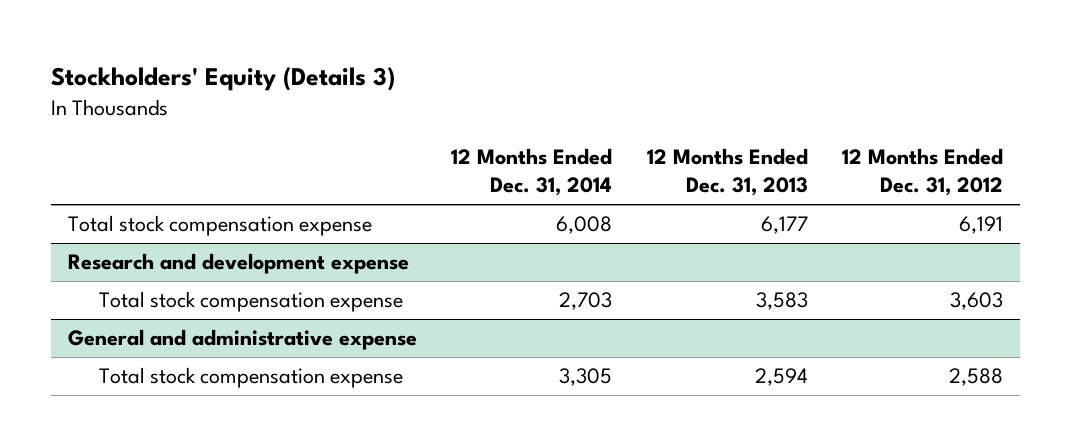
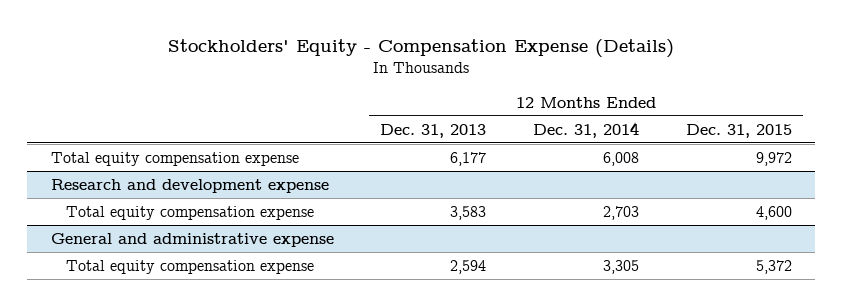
- Stockholders' Equity (Details 3)
+ Stockholders' Equity - Compensation Expense (Details)
- | 12 Months Ended Dec. 31, 2014 | 12 Months Ended Dec. 31, 2013 | 12 Months Ended Dec. 31, 2012
+ | 12 Months Ended Dec. 31, 2013 | 12 Months Ended Dec. 31, 2014 | 12 Months Ended Dec. 31, 2015
- Total stock compensation expense | 6,008 | 6,177 | 6,191
+ Total equity compensation expense | 6,177 | 6,008 | 9,972
@ Research and development expense
- Total stock compensation expense | 2,703 | 3,583 | 3,603
+ Total equity compensation expense | 3,583 | 2,703 | 4,600
@ General and administrative expense
- Total stock compensation expense | 3,305 | 2,594 | 2,588
+ Total equity compensation expense | 2,594 | 3,305 | 5,372

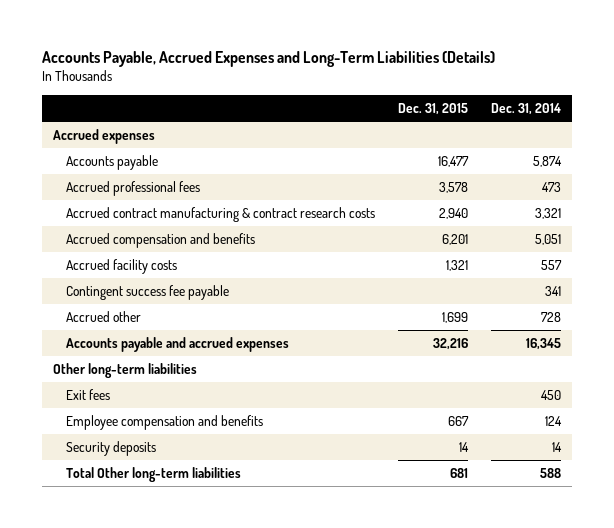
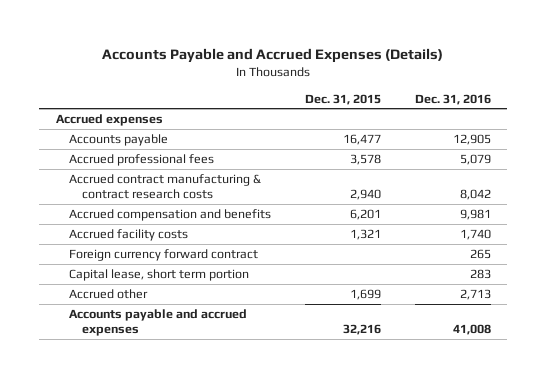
- Accounts Payable, Accrued Expenses and Long-Term Liabilities (Details)
+ Accounts Payable and Accrued Expenses (Details)
- | Dec. 31, 2015 | Dec. 31, 2014
+ | Dec. 31, 2015 | Dec. 31, 2016
- Contingent success fee payable | | 341
+ Foreign currency forward contract | | 265
+ Capital lease, short term portion | | 283
- Other long-term liabilities
- Exit fees | | 450
- Employee compensation and benefits | 667 | 124
- Security deposits | 14 | 14
- Total Other long-term liabilities | 681 | 588

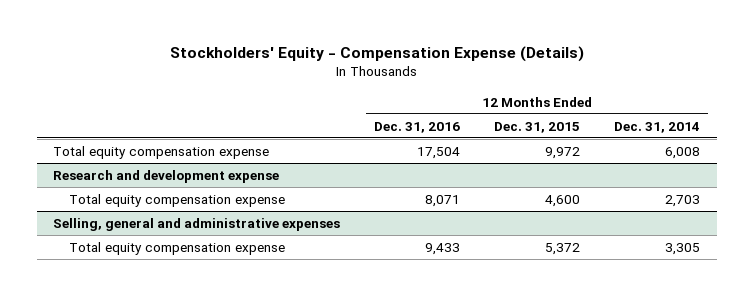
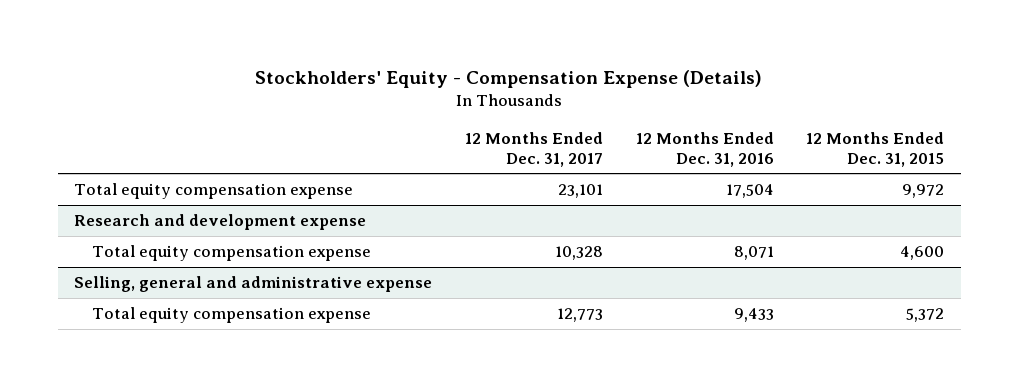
- | 12 Months Ended Dec. 31, 2016 | 12 Months Ended Dec. 31, 2015 | 12 Months Ended Dec. 31, 2014
+ | 12 Months Ended Dec. 31, 2017 | 12 Months Ended Dec. 31, 2016 | 12 Months Ended Dec. 31, 2015
- Selling, general and administrative expenses
+ Selling, general and administrative expense

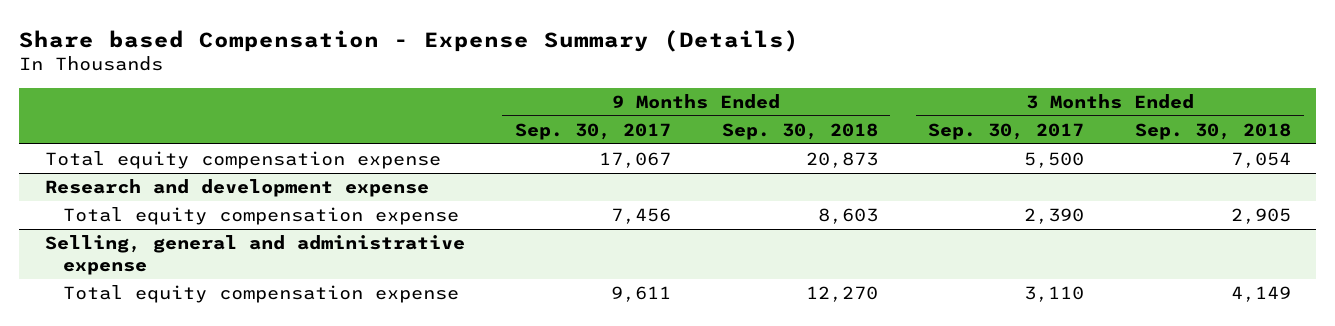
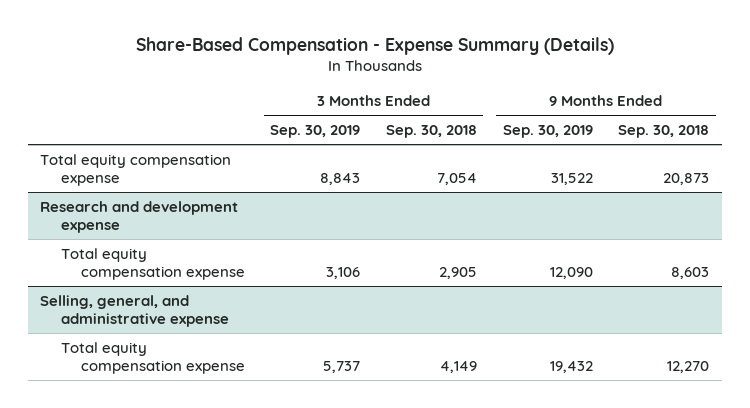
- Share based Compensation - Expense Summary (Details)
+ Share-Based Compensation - Expense Summary (Details)
- | 9 Months Ended Sep. 30, 2017 | 9 Months Ended Sep. 30, 2018 | 3 Months Ended Sep. 30, 2017 | 3 Months Ended Sep. 30, 2018
+ | 3 Months Ended Sep. 30, 2019 | 3 Months Ended Sep. 30, 2018 | 9 Months Ended Sep. 30, 2019 | 9 Months Ended Sep. 30, 2018
- Selling, general and administrative expense
+ Selling, general, and administrative expense

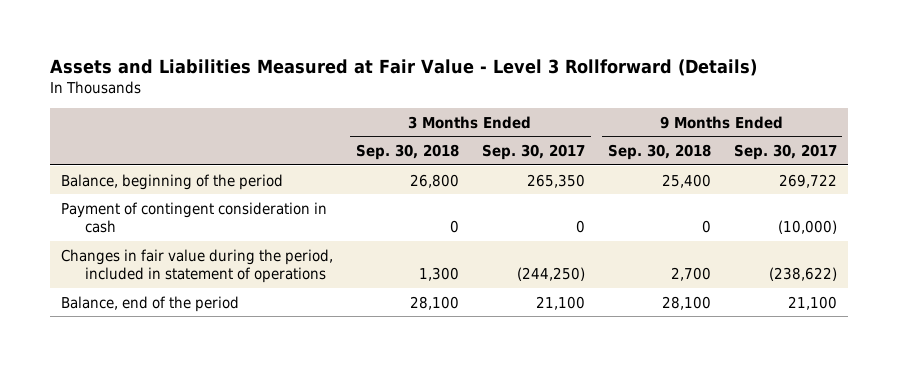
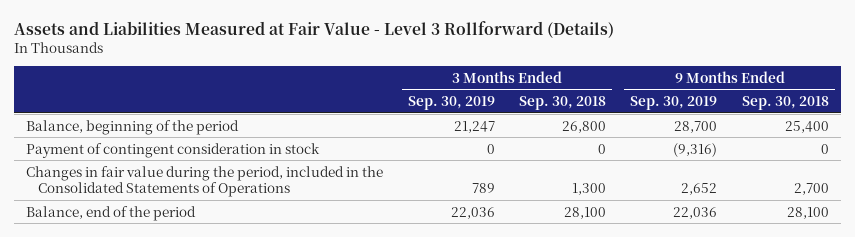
- | 3 Months Ended Sep. 30, 2018 | 3 Months Ended Sep. 30, 2017 | 9 Months Ended Sep. 30, 2018 | 9 Months Ended Sep. 30, 2017
+ | 3 Months Ended Sep. 30, 2019 | 3 Months Ended Sep. 30, 2018 | 9 Months Ended Sep. 30, 2019 | 9 Months Ended Sep. 30, 2018
- Payment of contingent consideration in cash | 0 | 0 | 0 | (10,000)
- Changes in fair value during the period, included in statement of operations | 1,300 | (244,250) | 2,700 | (238,622)
+ Payment of contingent consideration in stock | 0 | 0 | (9,316) | 0
+ Changes in fair value during the period, included in the Consolidated Statements of Operations | 789 | 1,300 | 2,652 | 2,700

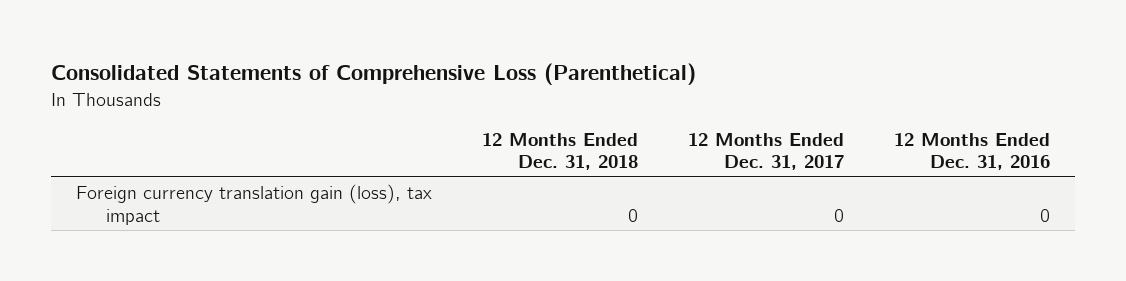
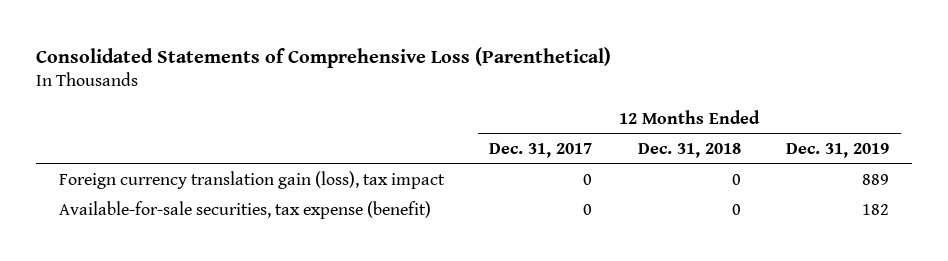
- | 12 Months Ended Dec. 31, 2018 | 12 Months Ended Dec. 31, 2017 | 12 Months Ended Dec. 31, 2016
+ | 12 Months Ended Dec. 31, 2017 | 12 Months Ended Dec. 31, 2018 | 12 Months Ended Dec. 31, 2019
+ Available-for-sale securities, tax expense (benefit) | 0 | 0 | 182

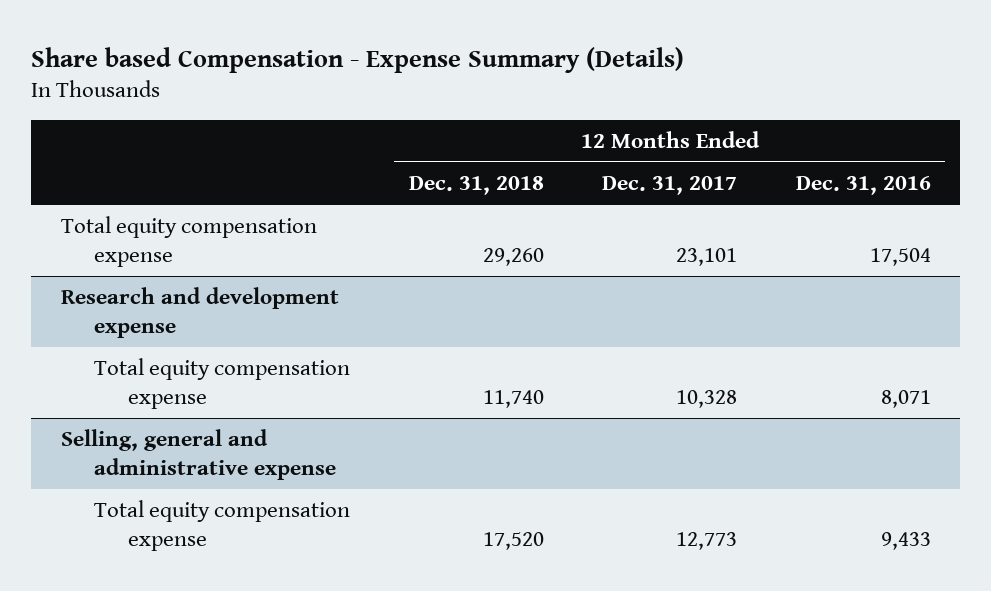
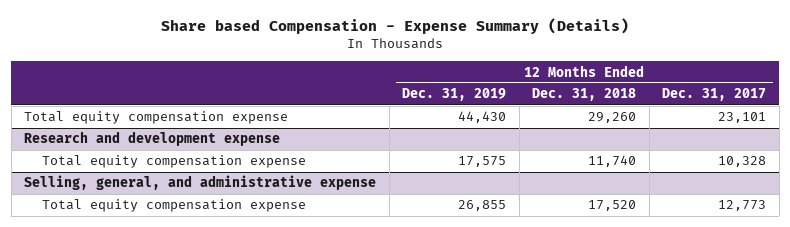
- | 12 Months Ended Dec. 31, 2018 | 12 Months Ended Dec. 31, 2017 | 12 Months Ended Dec. 31, 2016
+ | 12 Months Ended Dec. 31, 2019 | 12 Months Ended Dec. 31, 2018 | 12 Months Ended Dec. 31, 2017
- Selling, general and administrative expense
+ Selling, general, and administrative expense

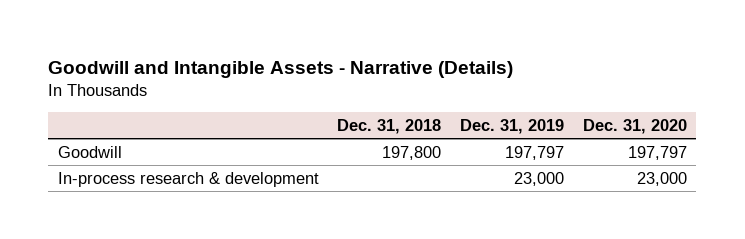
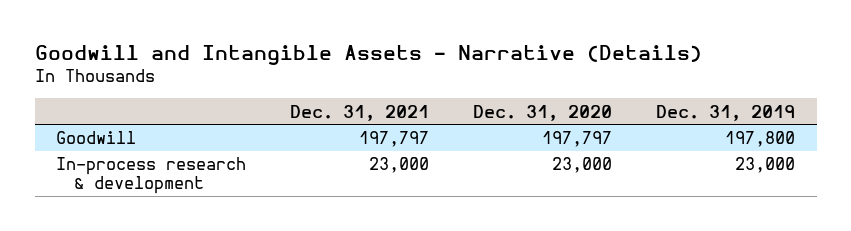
- | Dec. 31, 2018 | Dec. 31, 2019 | Dec. 31, 2020
+ | Dec. 31, 2021 | Dec. 31, 2020 | Dec. 31, 2019
- Goodwill | 197,800 | 197,797 | 197,797
+ Goodwill | 197,797 | 197,797 | 197,800

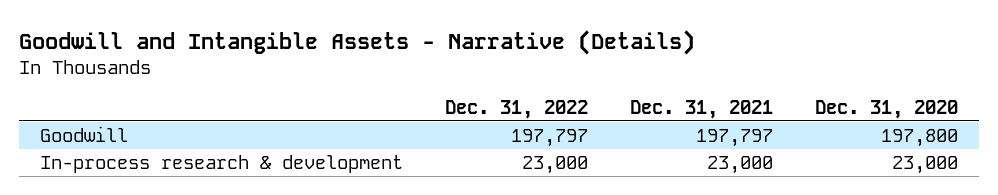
- | Dec. 31, 2021 | Dec. 31, 2020 | Dec. 31, 2019
+ | Dec. 31, 2022 | Dec. 31, 2021 | Dec. 31, 2020
- Goodwill | 197,797 | 197,797 | 197,800
+ Goodwill | 197,797 | 197,797 | 197,800

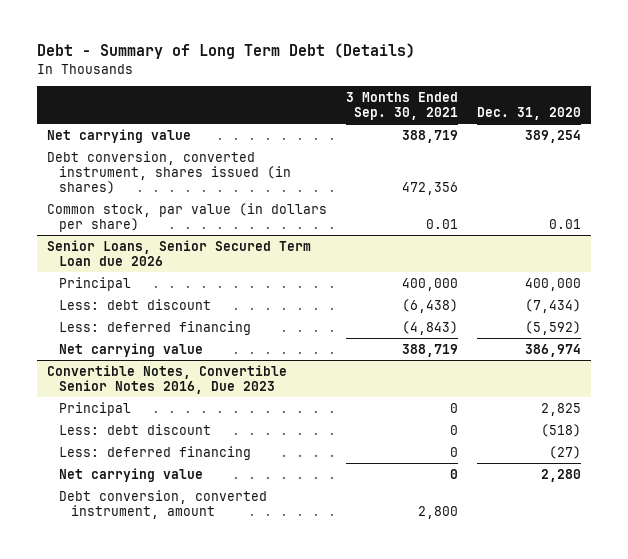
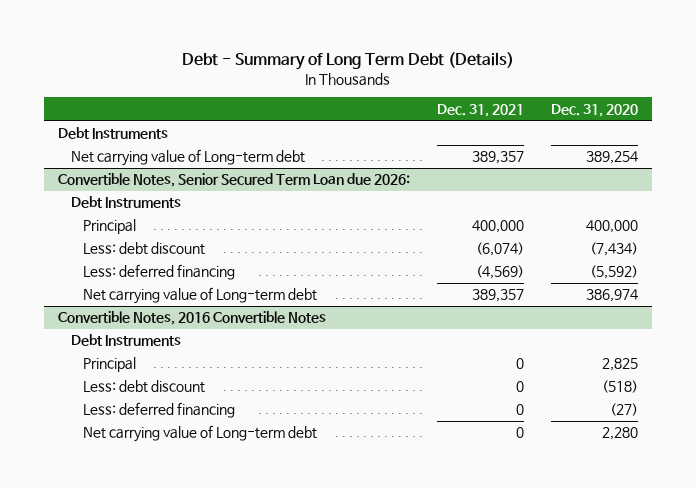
- | 3 Months Ended Sep. 30, 2021 | Dec. 31, 2020
+ | Dec. 31, 2021 | Dec. 31, 2020
- Net carrying value | 388,719 | 389,254
- Debt conversion, converted instrument, shares issued (in shares) | 472,356 |
- Common stock, par value (in dollars per share) | 0.01 | 0.01
- Senior Loans, Senior Secured Term Loan due 2026
+ Debt Instruments
+ Net carrying value of Long-term debt | 389,357 | 389,254
+ Convertible Notes, Senior Secured Term Loan due 2026:
+ Debt Instruments
- Net carrying value | 388,719 | 386,974
- Convertible Notes, Convertible Senior Notes 2016, Due 2023
+ Net carrying value of Long-term debt | 389,357 | 386,974
+ Convertible Notes, 2016 Convertible Notes
+ Debt Instruments
- Net carrying value | 0 | 2,280
- Debt conversion, converted instrument, amount | 2,800 |
+ Net carrying value of Long-term debt | 0 | 2,280

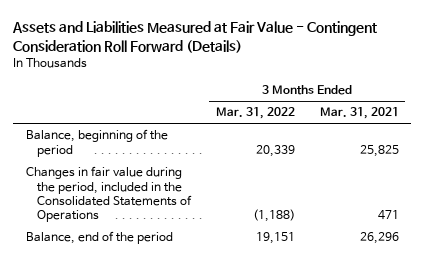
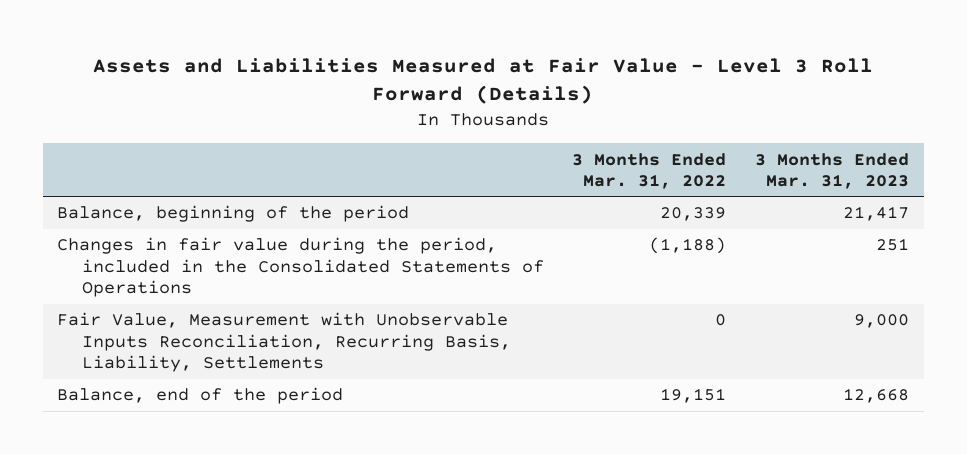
- Assets and Liabilities Measured at Fair Value - Contingent Consideration Roll Forward (Details)
+ Assets and Liabilities Measured at Fair Value - Level 3 Roll Forward (Details)
- | 3 Months Ended Mar. 31, 2022 | 3 Months Ended Mar. 31, 2021
+ | 3 Months Ended Mar. 31, 2022 | 3 Months Ended Mar. 31, 2023
+ Fair Value, Measurement with Unobservable Inputs Reconciliation, Recurring Basis, Liability, Settlements | 0 | 9,000

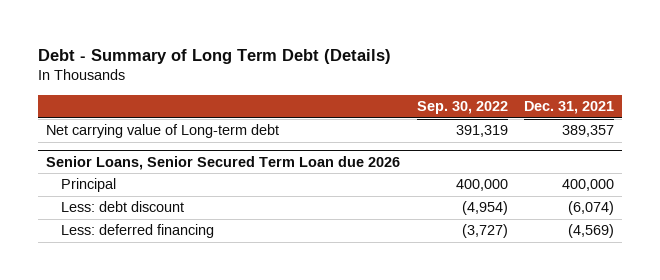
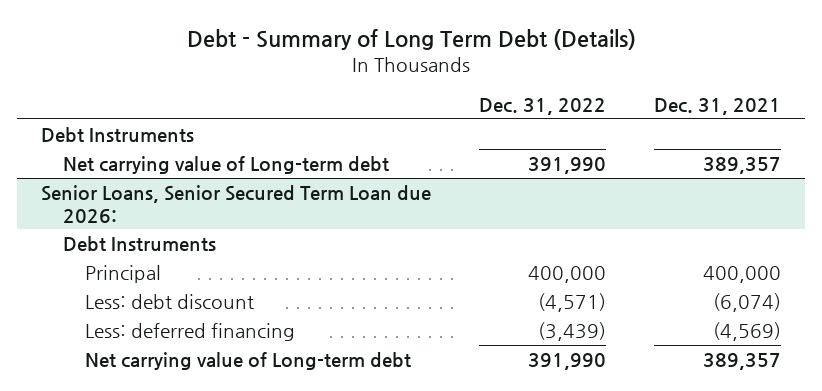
- | Sep. 30, 2022 | Dec. 31, 2021
+ | Dec. 31, 2022 | Dec. 31, 2021
+ Debt Instruments
- Senior Loans, Senior Secured Term Loan due 2026
+ Senior Loans, Senior Secured Term Loan due 2026:
+ Debt Instruments
+ Net carrying value of Long-term debt | 391,990 | 389,357

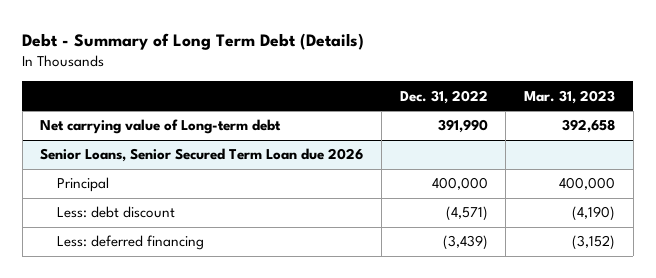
- | Dec. 31, 2022 | Dec. 31, 2021
+ | Dec. 31, 2022 | Mar. 31, 2023
- Debt Instruments
- Senior Loans, Senior Secured Term Loan due 2026:
- Debt Instruments
+ Senior Loans, Senior Secured Term Loan due 2026
- Net carrying value of Long-term debt | 391,990 | 389,357

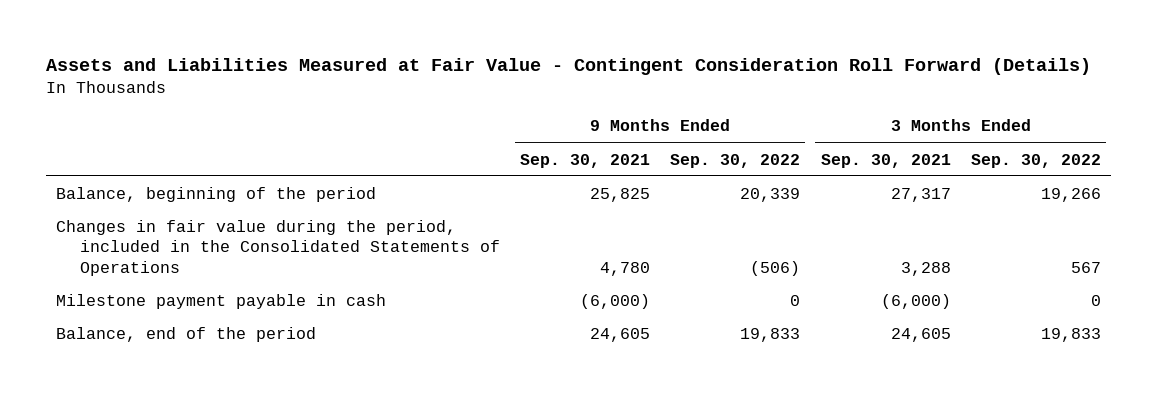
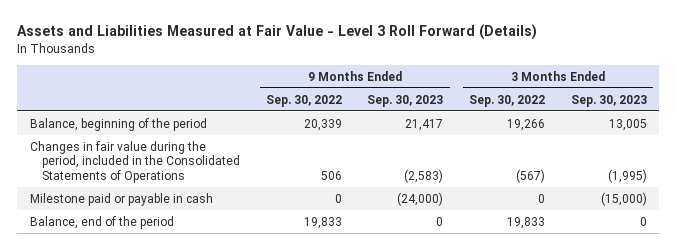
- Assets and Liabilities Measured at Fair Value - Contingent Consideration Roll Forward (Details)
+ Assets and Liabilities Measured at Fair Value - Level 3 Roll Forward (Details)
- | 9 Months Ended Sep. 30, 2021 | 9 Months Ended Sep. 30, 2022 | 3 Months Ended Sep. 30, 2021 | 3 Months Ended Sep. 30, 2022
+ | 9 Months Ended Sep. 30, 2022 | 9 Months Ended Sep. 30, 2023 | 3 Months Ended Sep. 30, 2022 | 3 Months Ended Sep. 30, 2023
- Changes in fair value during the period, included in the Consolidated Statements of Operations | 4,780 | (506) | 3,288 | 567
- Milestone payment payable in cash | (6,000) | 0 | (6,000) | 0
+ Changes in fair value during the period, included in the Consolidated Statements of Operations | 506 | (2,583) | (567) | (1,995)
+ Milestone paid or payable in cash | 0 | (24,000) | 0 | (15,000)

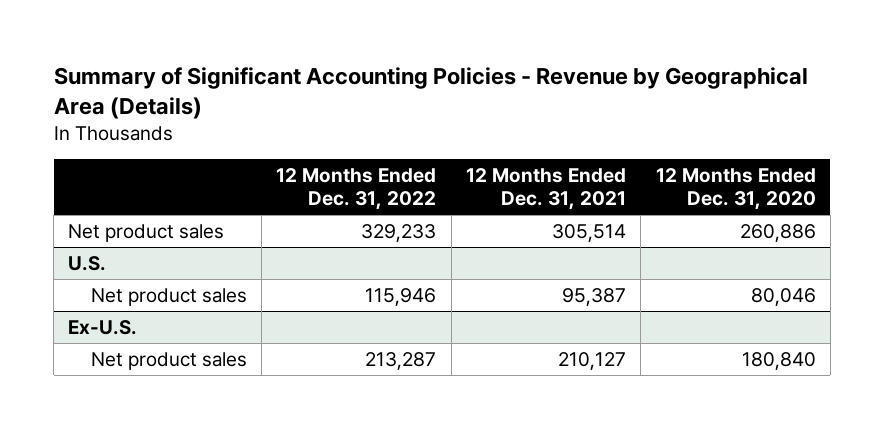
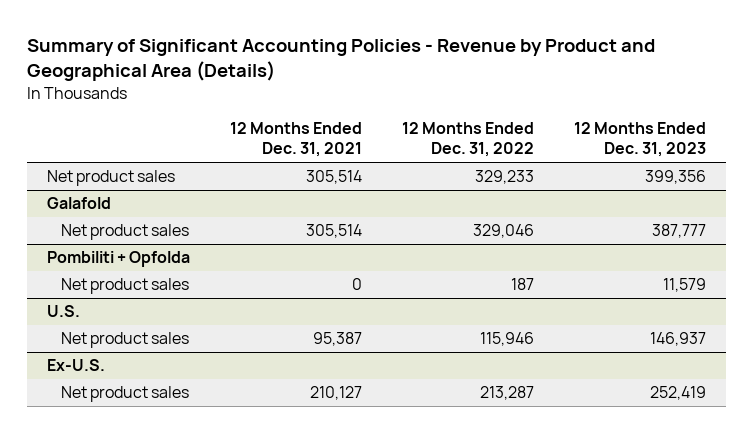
- Summary of Significant Accounting Policies - Revenue by Geographical Area (Details)
+ Summary of Significant Accounting Policies - Revenue by Product and Geographical Area (Details)
- | 12 Months Ended Dec. 31, 2022 | 12 Months Ended Dec. 31, 2021 | 12 Months Ended Dec. 31, 2020
+ | 12 Months Ended Dec. 31, 2021 | 12 Months Ended Dec. 31, 2022 | 12 Months Ended Dec. 31, 2023
+ Galafold
+ Net product sales | 305,514 | 329,046 | 387,777
+ Pombiliti + Opfolda
+ Net product sales | 0 | 187 | 11,579

